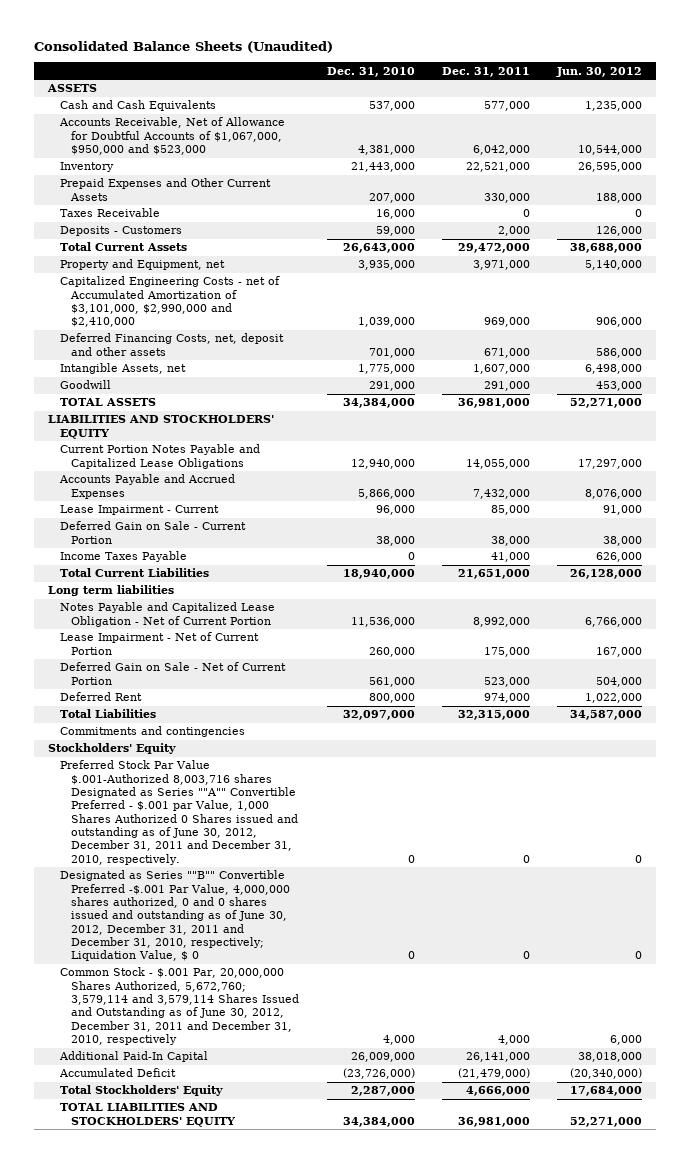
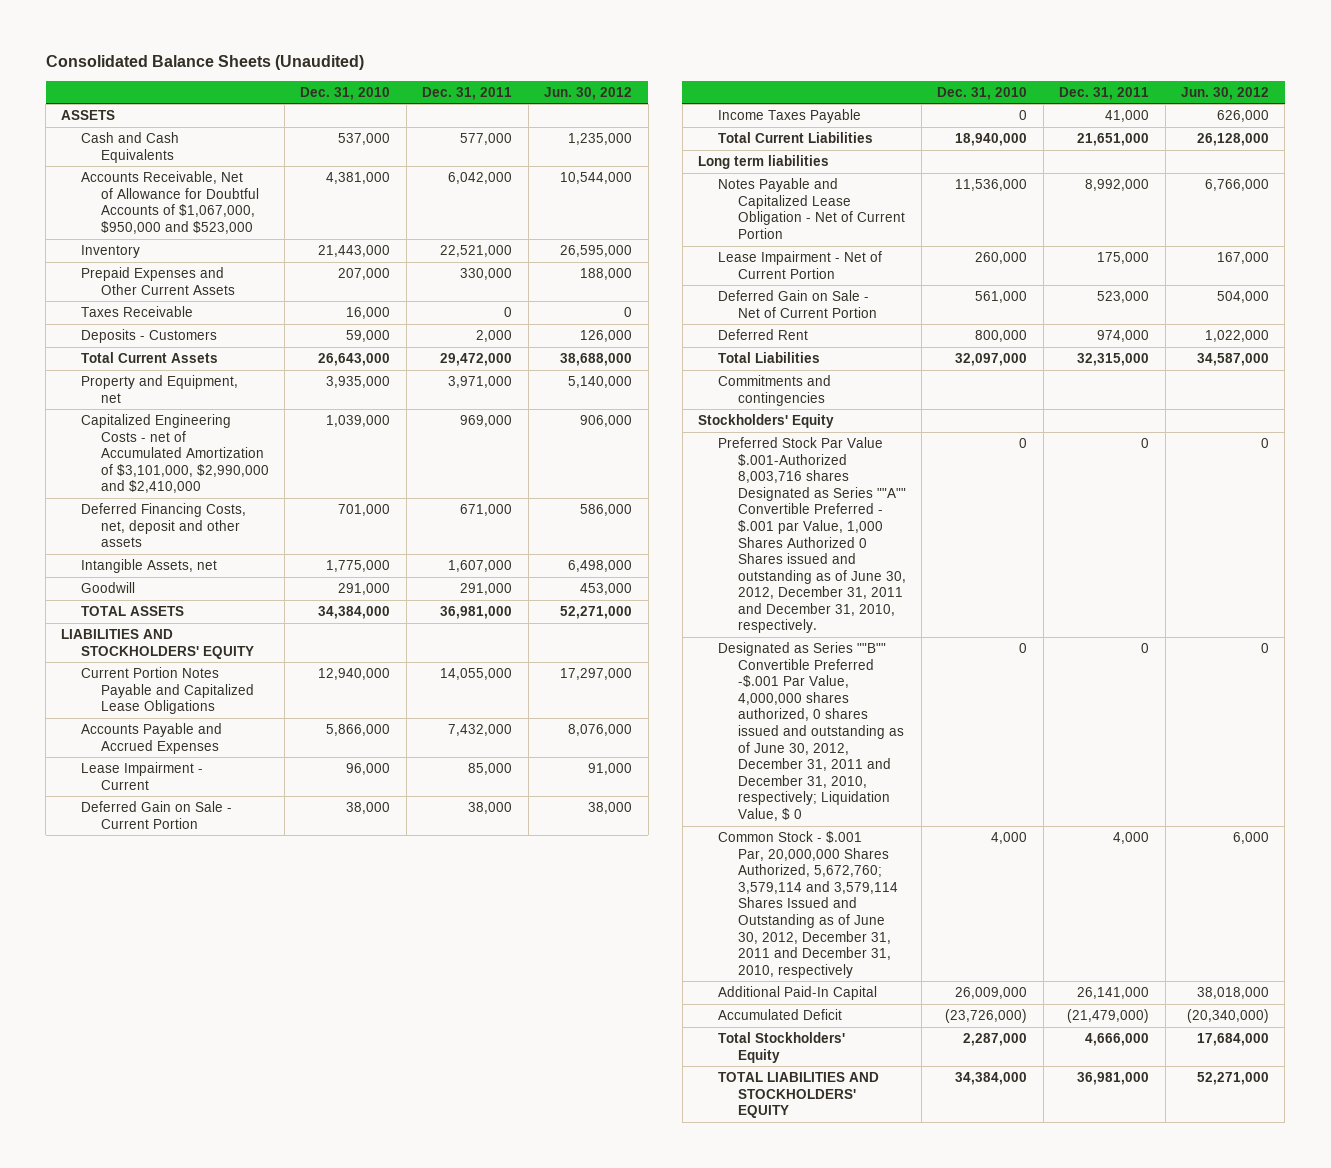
- Designated as Series ""B"" Convertible Preferred -$.001 Par Value, 4,000,000 shares authorized, 0 and 0 shares issued and outstanding as of June 30, 2012, December 31, 2011 and December 31, 2010, respectively; Liquidation Value, $ 0 | 0 | 0 | 0
+ Designated as Series ""B"" Convertible Preferred -$.001 Par Value, 4,000,000 shares authorized, 0 shares issued and outstanding as of June 30, 2012, December 31, 2011 and December 31, 2010, respectively; Liquidation Value, $ 0 | 0 | 0 | 0

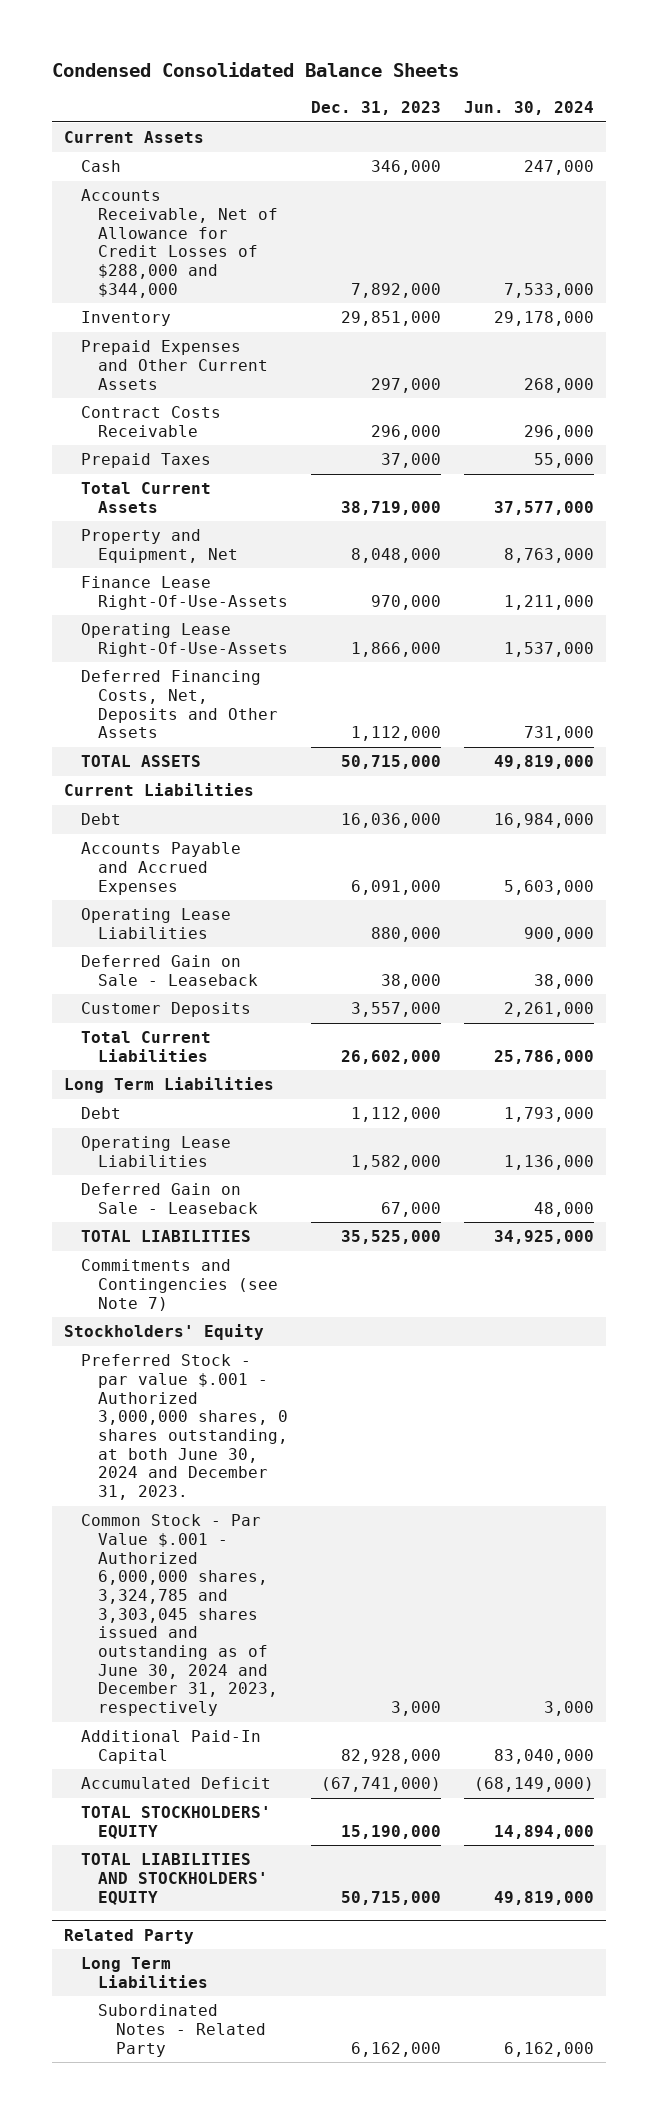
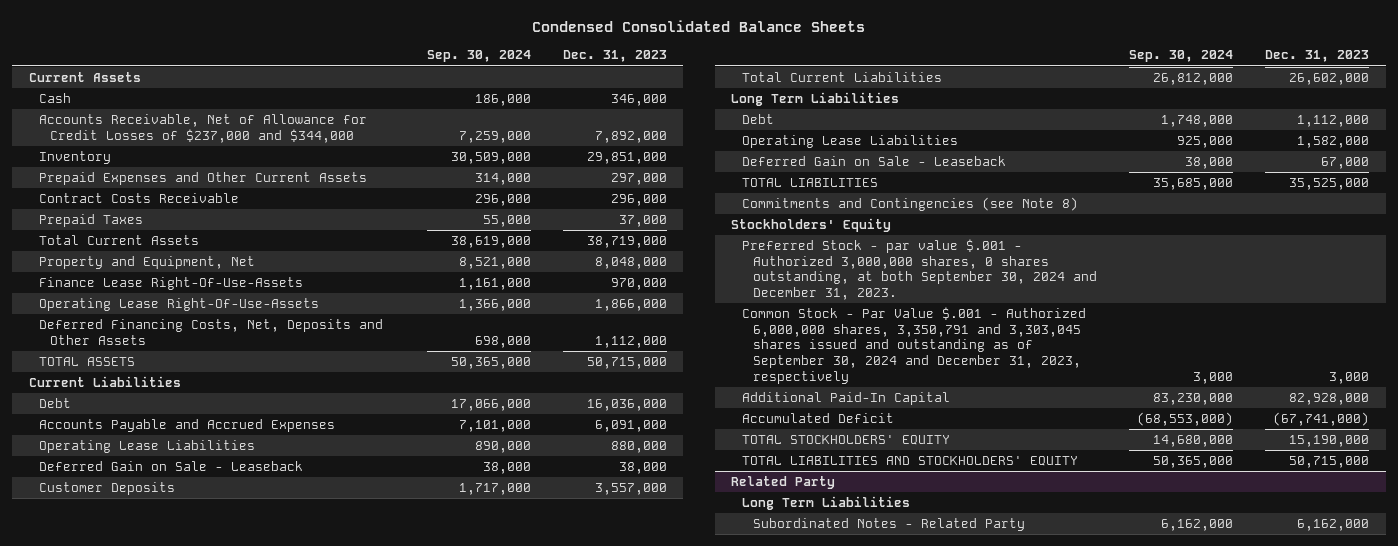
- | Dec. 31, 2023 | Jun. 30, 2024
+ | Sep. 30, 2024 | Dec. 31, 2023
- Accounts Receivable, Net of Allowance for Credit Losses of $288,000 and $344,000 | 7,892,000 | 7,533,000
+ Accounts Receivable, Net of Allowance for Credit Losses of $237,000 and $344,000 | 7,259,000 | 7,892,000
- Commitments and Contingencies (see Note 7)
+ Commitments and Contingencies (see Note 8)
- Preferred Stock - par value $.001 - Authorized 3,000,000 shares, 0 shares outstanding, at both June 30, 2024 and December 31, 2023.
- Common Stock - Par Value $.001 - Authorized 6,000,000 shares, 3,324,785 and 3,303,045 shares issued and outstanding as of June 30, 2024 and December 31, 2023, respectively | 3,000 | 3,000
+ Preferred Stock - par value $.001 - Authorized 3,000,000 shares, 0 shares outstanding, at both September 30, 2024 and December 31, 2023.
+ Common Stock - Par Value $.001 - Authorized 6,000,000 shares, 3,350,791 and 3,303,045 shares issued and outstanding as of September 30, 2024 and December 31, 2023, respectively | 3,000 | 3,000

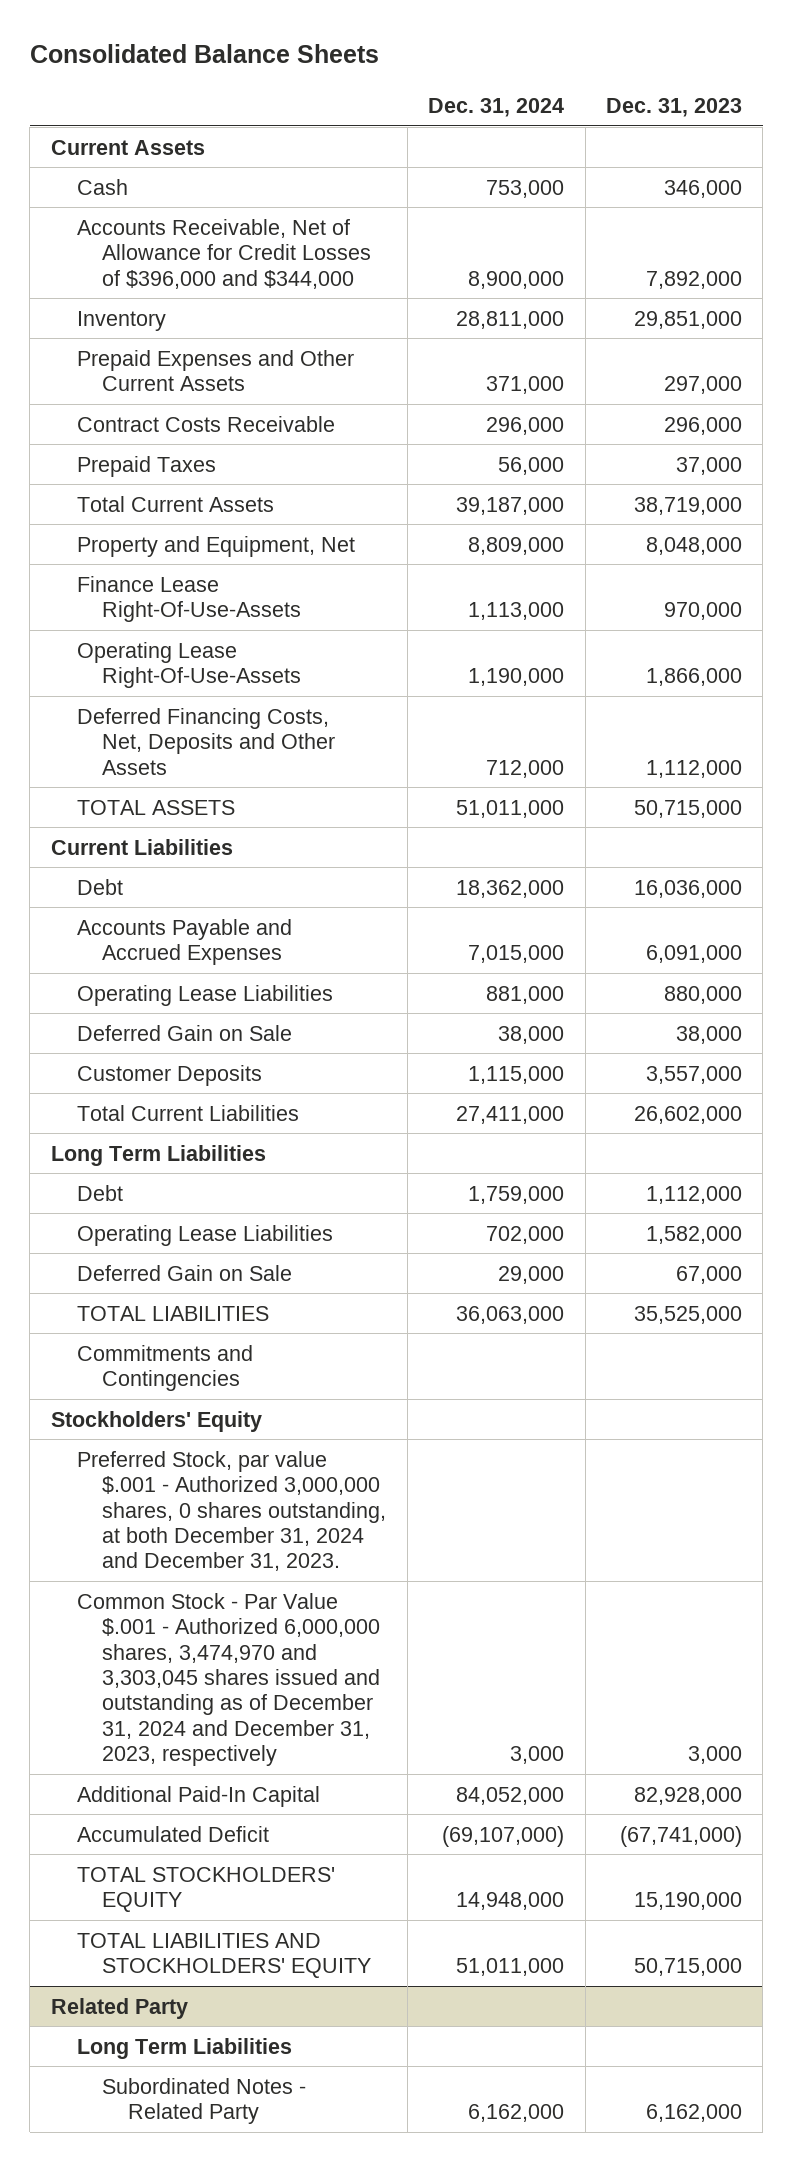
- Condensed Consolidated Balance Sheets
+ Consolidated Balance Sheets
- | Sep. 30, 2024 | Dec. 31, 2023
+ | Dec. 31, 2024 | Dec. 31, 2023
- Accounts Receivable, Net of Allowance for Credit Losses of $237,000 and $344,000 | 7,259,000 | 7,892,000
+ Accounts Receivable, Net of Allowance for Credit Losses of $396,000 and $344,000 | 8,900,000 | 7,892,000
- Deferred Gain on Sale - Leaseback | 38,000 | 38,000
+ Deferred Gain on Sale | 38,000 | 38,000
- Deferred Gain on Sale - Leaseback | 38,000 | 67,000
+ Deferred Gain on Sale | 29,000 | 67,000
- Commitments and Contingencies (see Note 8)
+ Commitments and Contingencies
- Preferred Stock - par value $.001 - Authorized 3,000,000 shares, 0 shares outstanding, at both September 30, 2024 and December 31, 2023.
- Common Stock - Par Value $.001 - Authorized 6,000,000 shares, 3,350,791 and 3,303,045 shares issued and outstanding as of September 30, 2024 and December 31, 2023, respectively | 3,000 | 3,000
+ Preferred Stock, par value $.001 - Authorized 3,000,000 shares, 0 shares outstanding, at both December 31, 2024 and December 31, 2023.
+ Common Stock - Par Value $.001 - Authorized 6,000,000 shares, 3,474,970 and 3,303,045 shares issued and outstanding as of December 31, 2024 and December 31, 2023, respectively | 3,000 | 3,000

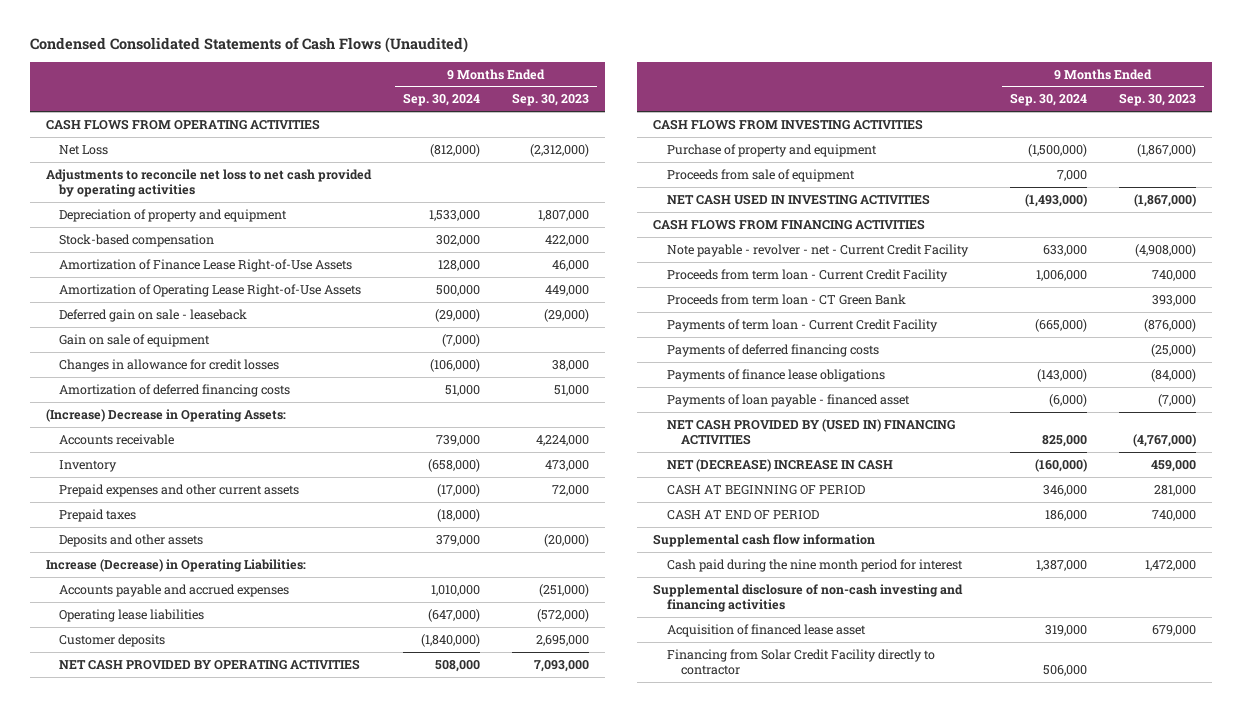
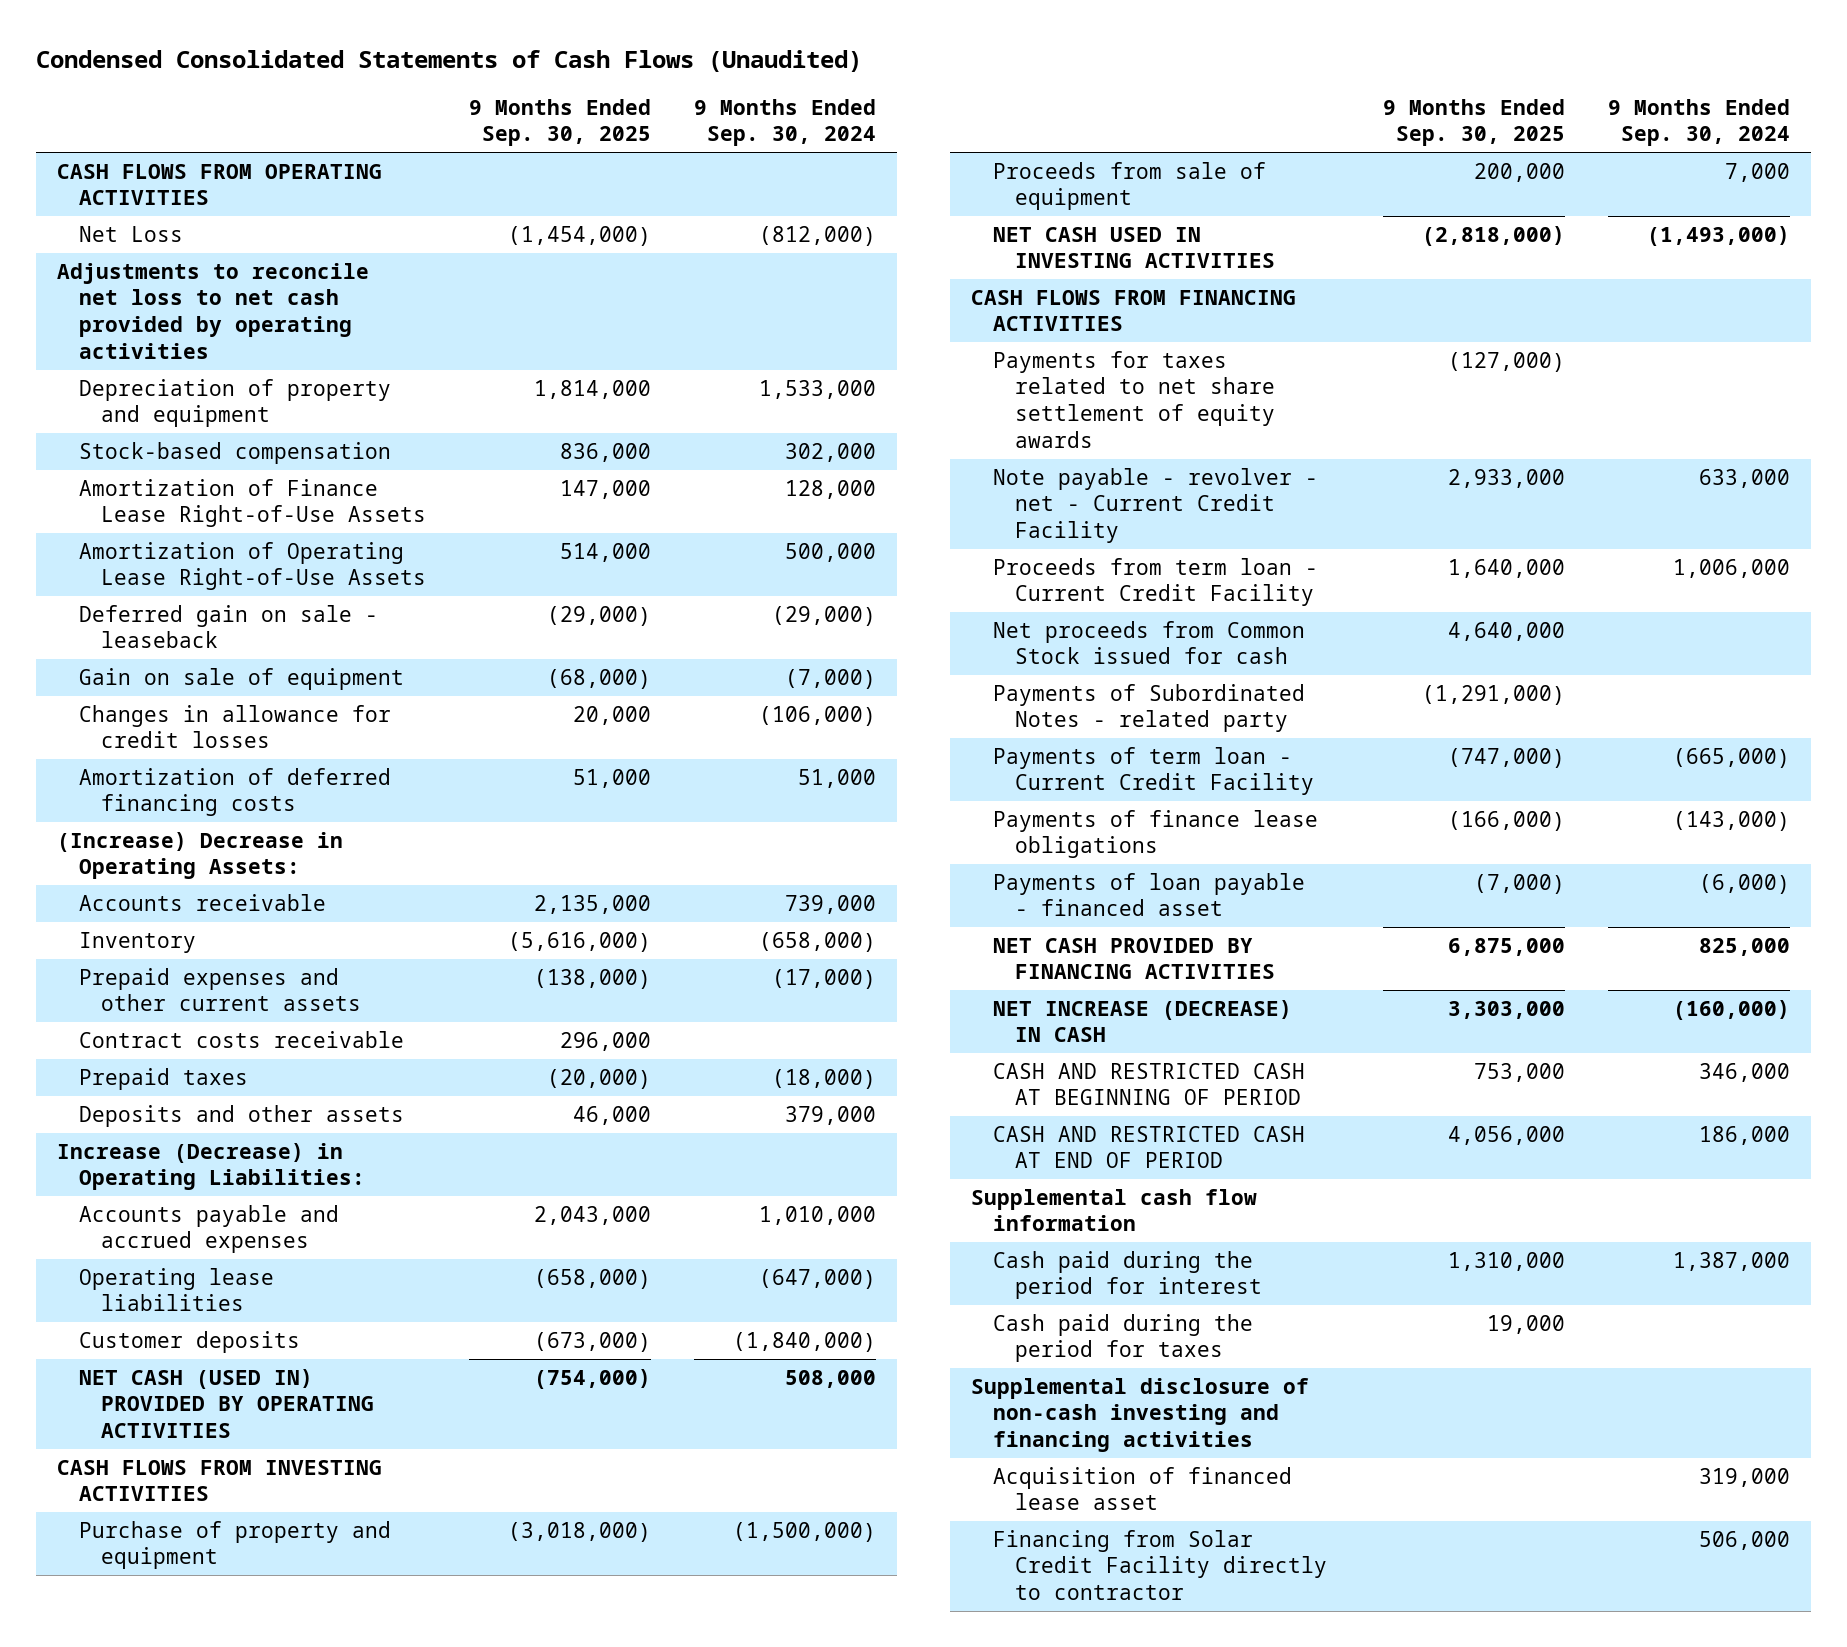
- | 9 Months Ended Sep. 30, 2024 | 9 Months Ended Sep. 30, 2023
+ | 9 Months Ended Sep. 30, 2025 | 9 Months Ended Sep. 30, 2024
+ Contract costs receivable | 296,000 |
- NET CASH PROVIDED BY OPERATING ACTIVITIES | 508,000 | 7,093,000
+ NET CASH (USED IN) PROVIDED BY OPERATING ACTIVITIES | (754,000) | 508,000
+ Payments for taxes related to net share settlement of equity awards | (127,000) |
- Proceeds from term loan - CT Green Bank | | 393,000
+ Net proceeds from Common Stock issued for cash | 4,640,000 |
+ Payments of Subordinated Notes - related party | (1,291,000) |
- Payments of deferred financing costs | | (25,000)
- NET CASH PROVIDED BY (USED IN) FINANCING ACTIVITIES | 825,000 | (4,767,000)
- NET (DECREASE) INCREASE IN CASH | (160,000) | 459,000
- CASH AT BEGINNING OF PERIOD | 346,000 | 281,000
- CASH AT END OF PERIOD | 186,000 | 740,000
+ NET CASH PROVIDED BY FINANCING ACTIVITIES | 6,875,000 | 825,000
+ NET INCREASE (DECREASE) IN CASH | 3,303,000 | (160,000)
+ CASH AND RESTRICTED CASH AT BEGINNING OF PERIOD | 753,000 | 346,000
+ CASH AND RESTRICTED CASH AT END OF PERIOD | 4,056,000 | 186,000
- Cash paid during the nine month period for interest | 1,387,000 | 1,472,000
+ Cash paid during the period for interest | 1,310,000 | 1,387,000
+ Cash paid during the period for taxes | 19,000 |

